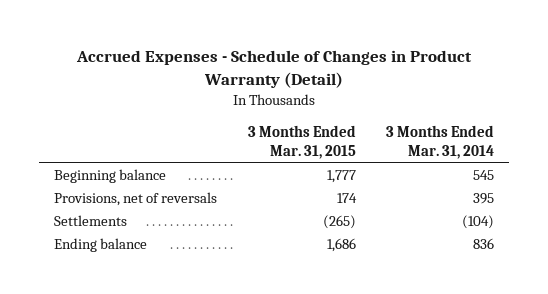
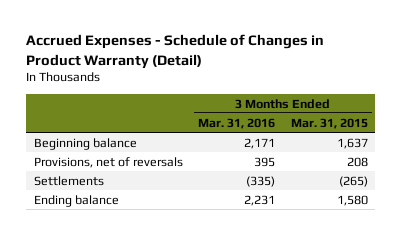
- | 3 Months Ended Mar. 31, 2015 | 3 Months Ended Mar. 31, 2014
+ | 3 Months Ended Mar. 31, 2016 | 3 Months Ended Mar. 31, 2015
- Beginning balance | 1,777 | 545
- Provisions, net of reversals | 174 | 395
+ Beginning balance | 2,171 | 1,637
+ Provisions, net of reversals | 395 | 208
- Ending balance | 1,686 | 836
+ Ending balance | 2,231 | 1,580

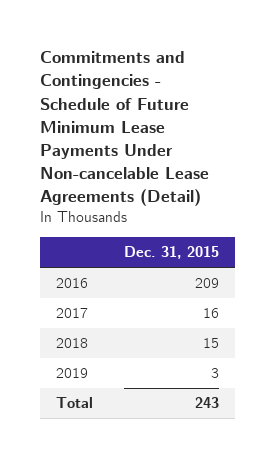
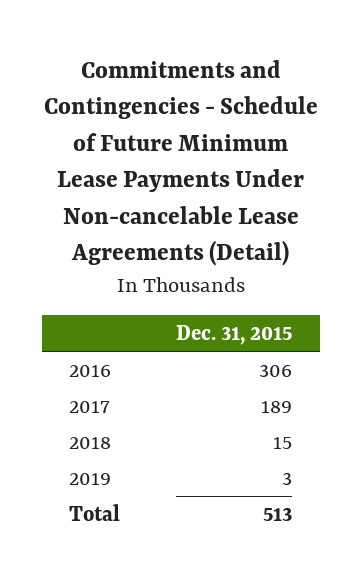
- 2016 | 209
- 2017 | 16
+ 2016 | 306
+ 2017 | 189
- Total | 243
+ Total | 513

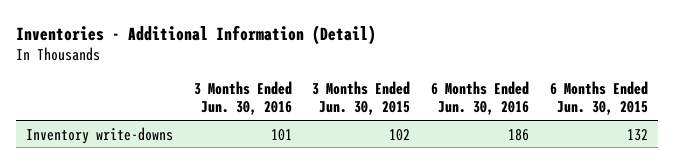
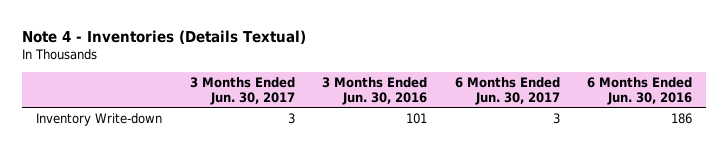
- Inventories - Additional Information (Detail)
+ Note 4 - Inventories (Details Textual)
- | 3 Months Ended Jun. 30, 2016 | 3 Months Ended Jun. 30, 2015 | 6 Months Ended Jun. 30, 2016 | 6 Months Ended Jun. 30, 2015
+ | 3 Months Ended Jun. 30, 2017 | 3 Months Ended Jun. 30, 2016 | 6 Months Ended Jun. 30, 2017 | 6 Months Ended Jun. 30, 2016
- Inventory write-downs | 101 | 102 | 186 | 132
+ Inventory Write-down | 3 | 101 | 3 | 186

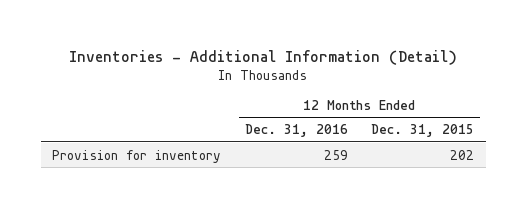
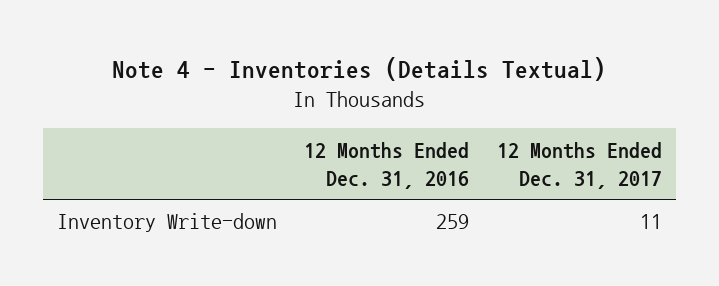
- Inventories - Additional Information (Detail)
+ Note 4 - Inventories (Details Textual)
- | 12 Months Ended Dec. 31, 2016 | 12 Months Ended Dec. 31, 2015
+ | 12 Months Ended Dec. 31, 2016 | 12 Months Ended Dec. 31, 2017
- Provision for inventory | 259 | 202
+ Inventory Write-down | 259 | 11

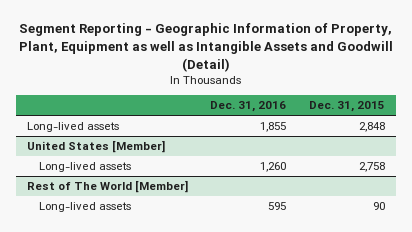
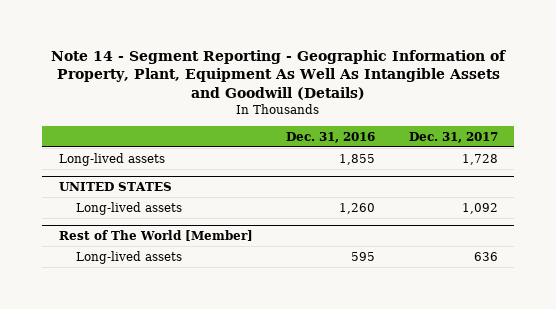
- Segment Reporting - Geographic Information of Property, Plant, Equipment as well as Intangible Assets and Goodwill (Detail)
+ Note 14 - Segment Reporting - Geographic Information of Property, Plant, Equipment As Well As Intangible Assets and Goodwill (Details)
- | Dec. 31, 2016 | Dec. 31, 2015
+ | Dec. 31, 2016 | Dec. 31, 2017
- United States [Member]
+ UNITED STATES

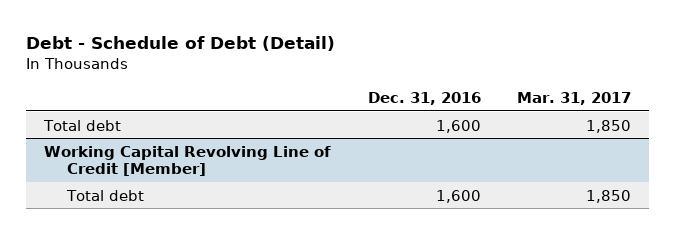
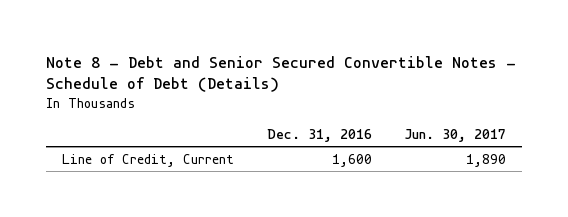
- Debt - Schedule of Debt (Detail)
+ Note 8 - Debt and Senior Secured Convertible Notes - Schedule of Debt (Details)
- | Dec. 31, 2016 | Mar. 31, 2017
+ | Dec. 31, 2016 | Jun. 30, 2017
- Total debt | 1,600 | 1,850
- Working Capital Revolving Line of Credit [Member]
- Total debt | 1,600 | 1,850
+ Line of Credit, Current | 1,600 | 1,890

